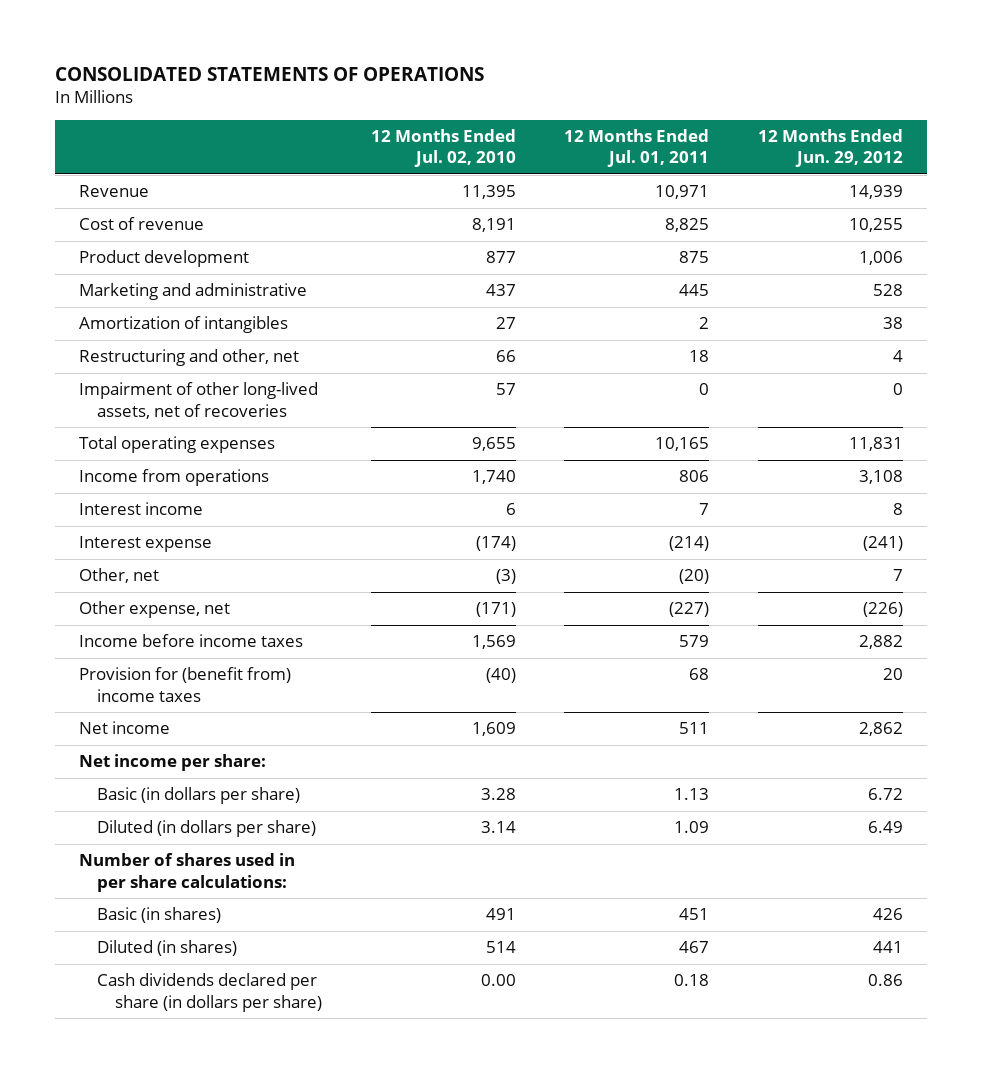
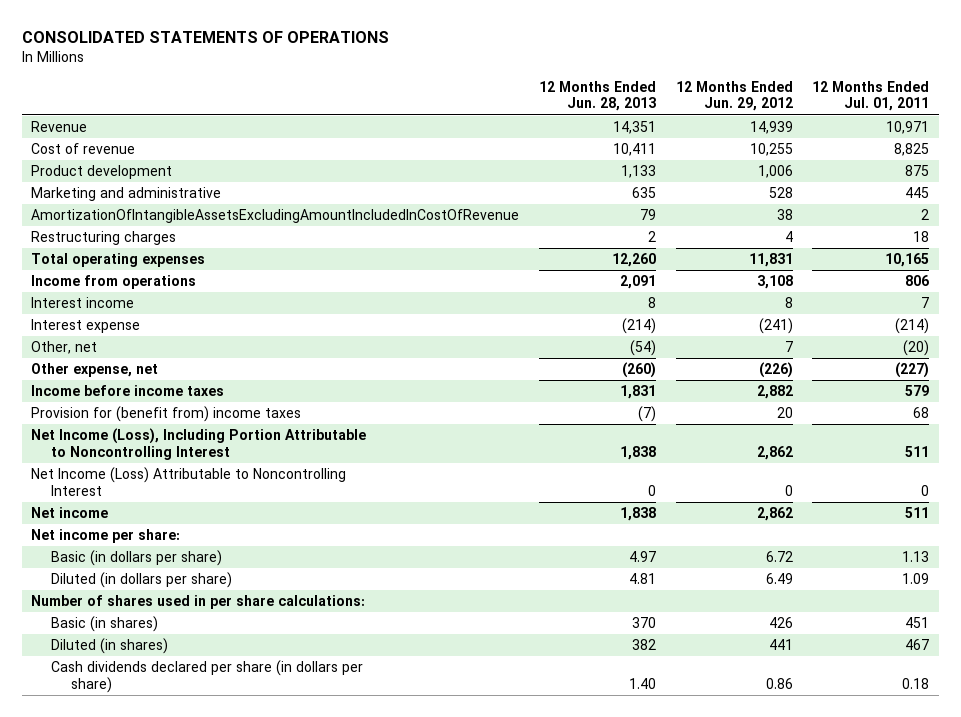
- | 12 Months Ended Jul. 02, 2010 | 12 Months Ended Jul. 01, 2011 | 12 Months Ended Jun. 29, 2012
+ | 12 Months Ended Jun. 28, 2013 | 12 Months Ended Jun. 29, 2012 | 12 Months Ended Jul. 01, 2011
- Amortization of intangibles | 27 | 2 | 38
- Restructuring and other, net | 66 | 18 | 4
- Impairment of other long-lived assets, net of recoveries | 57 | 0 | 0
+ AmortizationOfIntangibleAssetsExcludingAmountIncludedInCostOfRevenue | 79 | 38 | 2
+ Restructuring charges | 2 | 4 | 18
+ Net Income (Loss), Including Portion Attributable to Noncontrolling Interest | 1,838 | 2,862 | 511
+ Net Income (Loss) Attributable to Noncontrolling Interest | 0 | 0 | 0

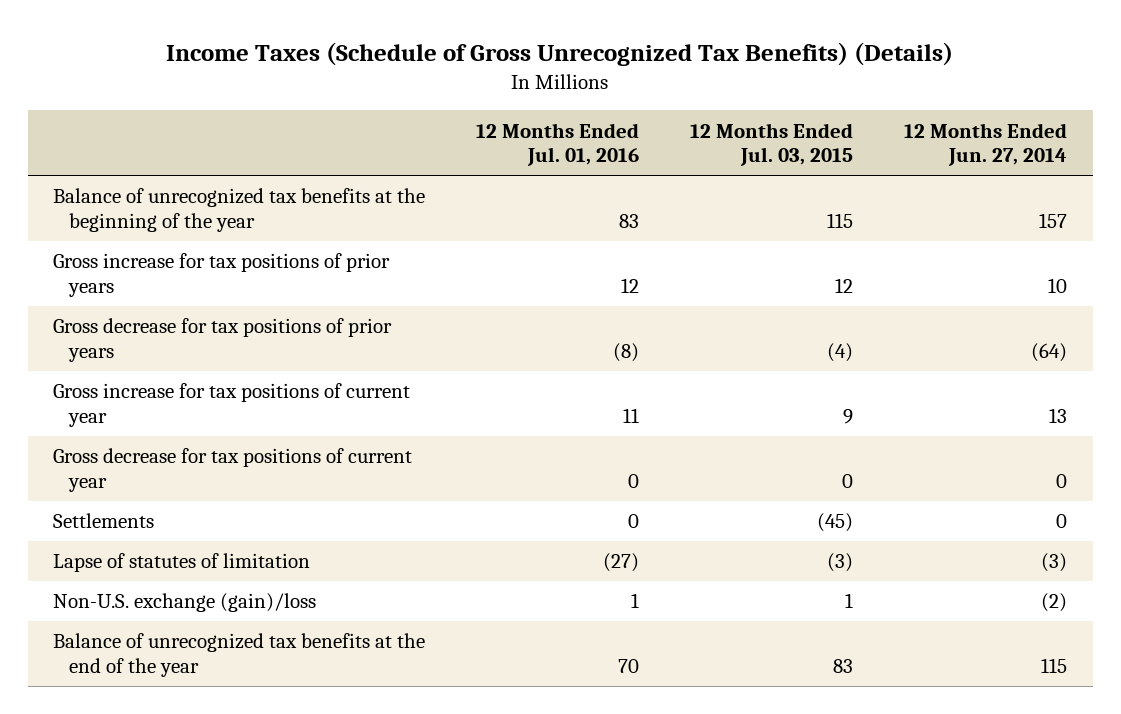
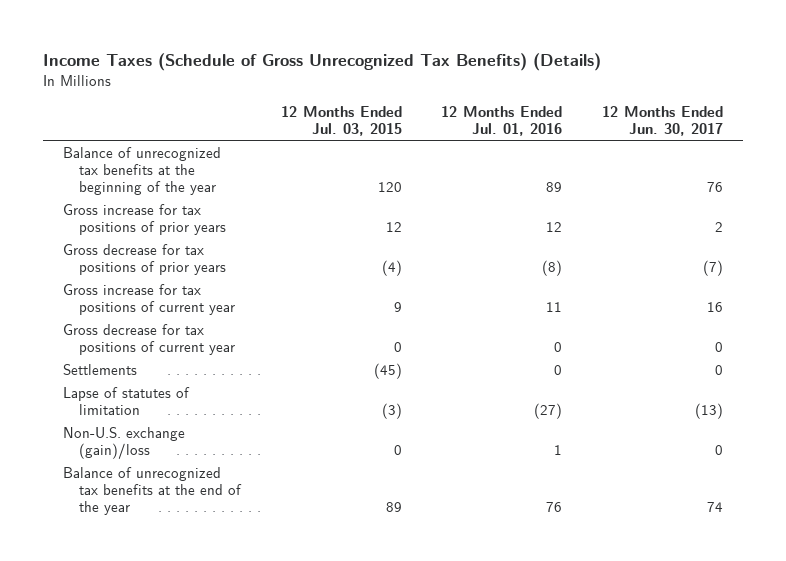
- | 12 Months Ended Jul. 01, 2016 | 12 Months Ended Jul. 03, 2015 | 12 Months Ended Jun. 27, 2014
+ | 12 Months Ended Jul. 03, 2015 | 12 Months Ended Jul. 01, 2016 | 12 Months Ended Jun. 30, 2017
- Balance of unrecognized tax benefits at the beginning of the year | 83 | 115 | 157
+ Balance of unrecognized tax benefits at the beginning of the year | 120 | 89 | 76
- Non-U.S. exchange (gain)/loss | 1 | 1 | (2)
- Balance of unrecognized tax benefits at the end of the year | 70 | 83 | 115
+ Non-U.S. exchange (gain)/loss | 0 | 1 | 0
+ Balance of unrecognized tax benefits at the end of the year | 89 | 76 | 74

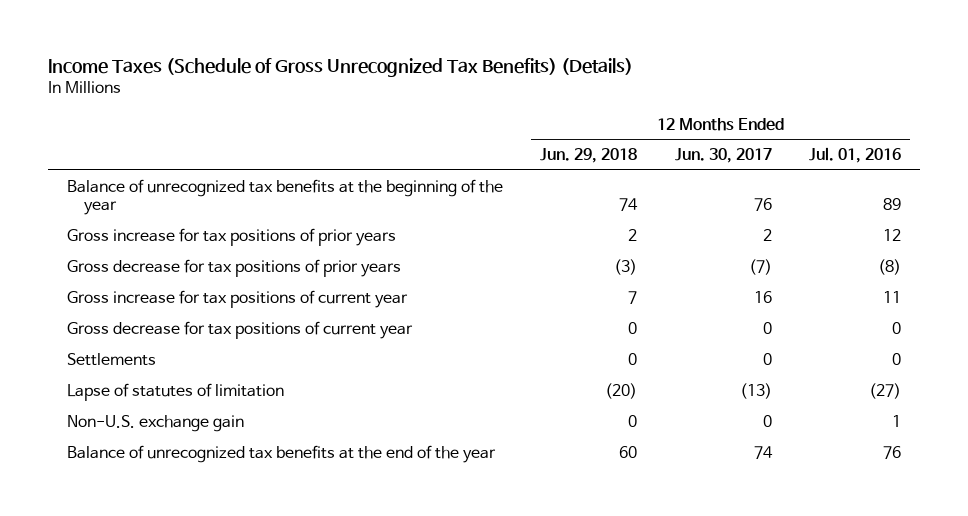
- | 12 Months Ended Jul. 03, 2015 | 12 Months Ended Jul. 01, 2016 | 12 Months Ended Jun. 30, 2017
+ | 12 Months Ended Jun. 29, 2018 | 12 Months Ended Jun. 30, 2017 | 12 Months Ended Jul. 01, 2016
- Non-U.S. exchange (gain)/loss | 0 | 1 | 0
+ Non-U.S. exchange gain | 0 | 0 | 1

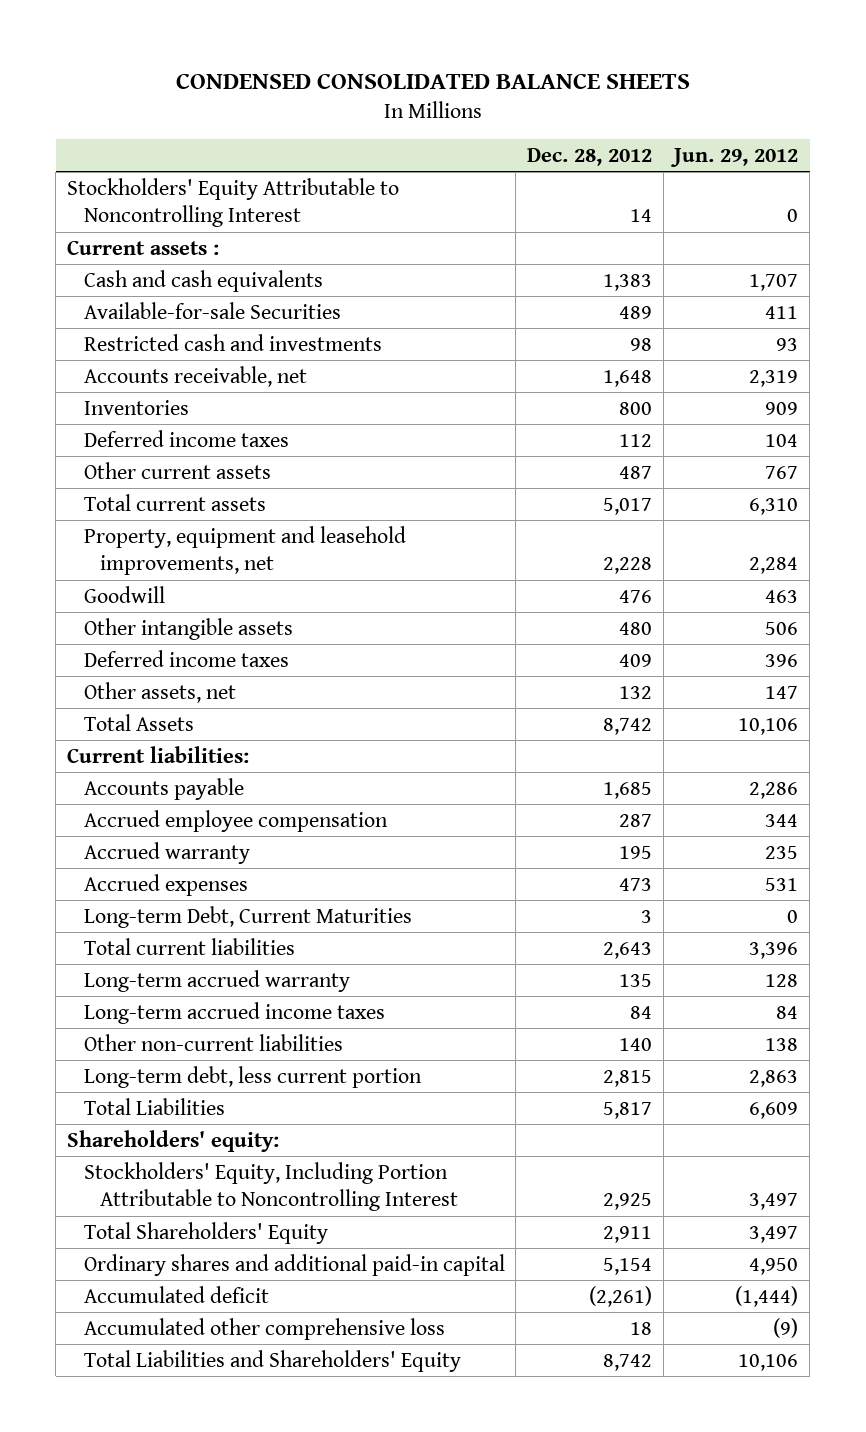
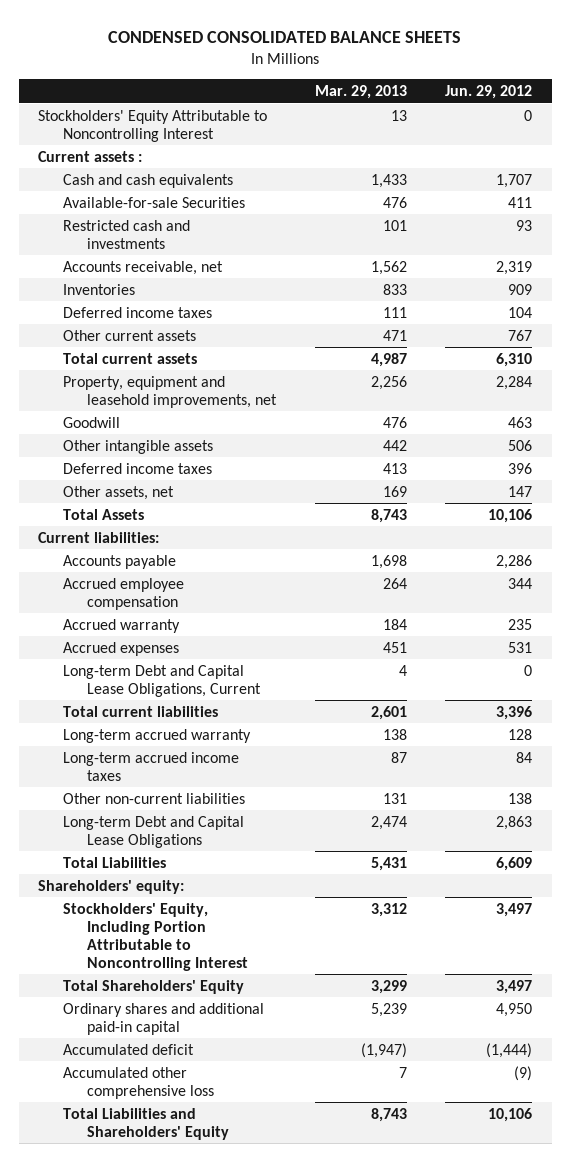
- | Dec. 28, 2012 | Jun. 29, 2012
+ | Mar. 29, 2013 | Jun. 29, 2012
- Long-term Debt, Current Maturities | 3 | 0
+ Long-term Debt and Capital Lease Obligations, Current | 4 | 0
- Long-term debt, less current portion | 2,815 | 2,863
+ Long-term Debt and Capital Lease Obligations | 2,474 | 2,863

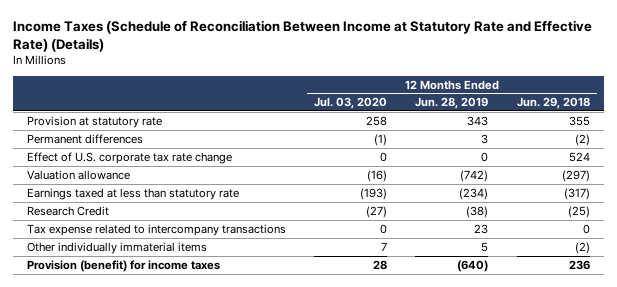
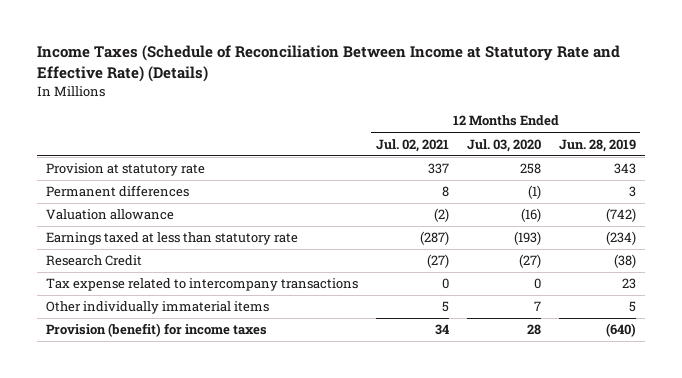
- | 12 Months Ended Jul. 03, 2020 | 12 Months Ended Jun. 28, 2019 | 12 Months Ended Jun. 29, 2018
+ | 12 Months Ended Jul. 02, 2021 | 12 Months Ended Jul. 03, 2020 | 12 Months Ended Jun. 28, 2019
- Effect of U.S. corporate tax rate change | 0 | 0 | 524

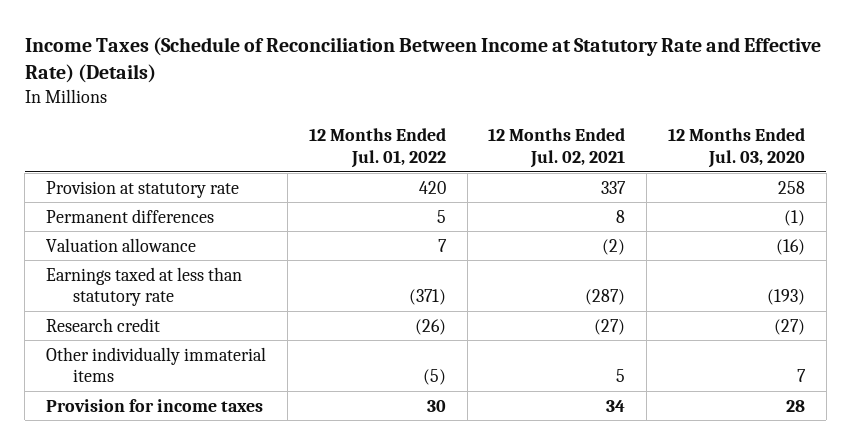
- | 12 Months Ended Jul. 02, 2021 | 12 Months Ended Jul. 03, 2020 | 12 Months Ended Jun. 28, 2019
+ | 12 Months Ended Jul. 01, 2022 | 12 Months Ended Jul. 02, 2021 | 12 Months Ended Jul. 03, 2020
- Research Credit | (27) | (27) | (38)
- Tax expense related to intercompany transactions | 0 | 0 | 23
+ Research credit | (26) | (27) | (27)
- Provision (benefit) for income taxes | 34 | 28 | (640)
+ Provision for income taxes | 30 | 34 | 28

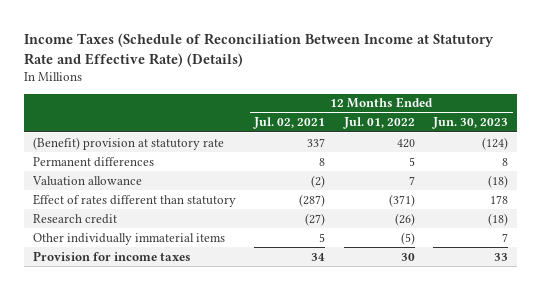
- | 12 Months Ended Jul. 01, 2022 | 12 Months Ended Jul. 02, 2021 | 12 Months Ended Jul. 03, 2020
+ | 12 Months Ended Jul. 02, 2021 | 12 Months Ended Jul. 01, 2022 | 12 Months Ended Jun. 30, 2023
- Provision at statutory rate | 420 | 337 | 258
+ (Benefit) provision at statutory rate | 337 | 420 | (124)
- Earnings taxed at less than statutory rate | (371) | (287) | (193)
+ Effect of rates different than statutory | (287) | (371) | 178

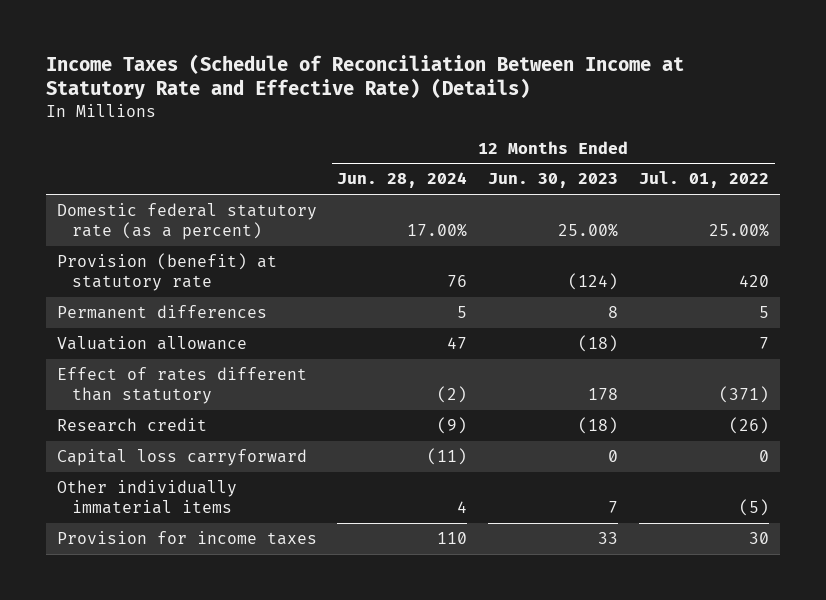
- | 12 Months Ended Jul. 02, 2021 | 12 Months Ended Jul. 01, 2022 | 12 Months Ended Jun. 30, 2023
+ | 12 Months Ended Jun. 28, 2024 | 12 Months Ended Jun. 30, 2023 | 12 Months Ended Jul. 01, 2022
- (Benefit) provision at statutory rate | 337 | 420 | (124)
+ Domestic federal statutory rate (as a percent) | 17.00% | 25.00% | 25.00%
+ Provision (benefit) at statutory rate | 76 | (124) | 420
+ Capital loss carryforward | (11) | 0 | 0

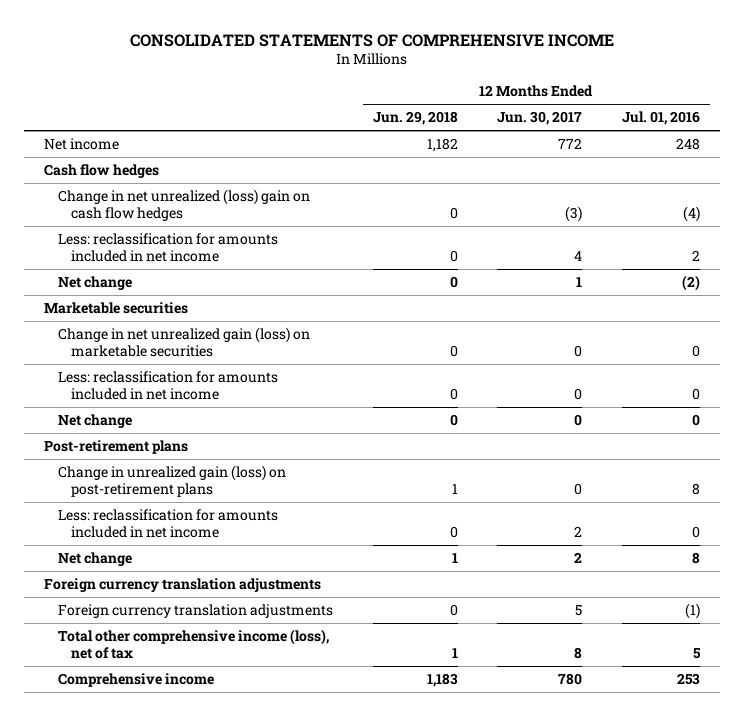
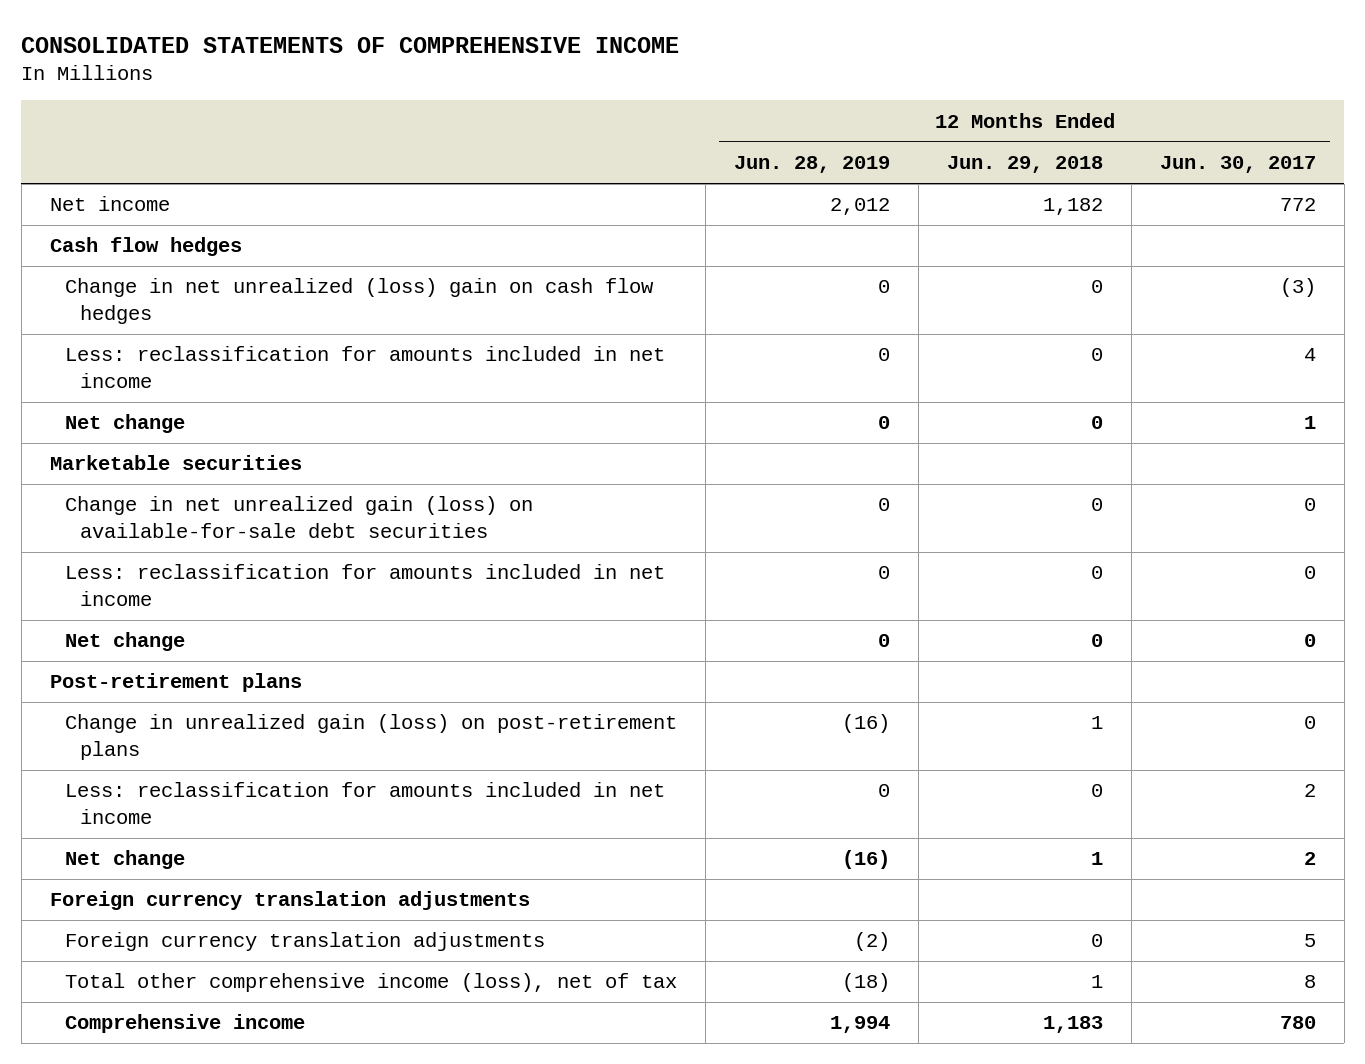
- | 12 Months Ended Jun. 29, 2018 | 12 Months Ended Jun. 30, 2017 | 12 Months Ended Jul. 01, 2016
+ | 12 Months Ended Jun. 28, 2019 | 12 Months Ended Jun. 29, 2018 | 12 Months Ended Jun. 30, 2017
- Change in net unrealized gain (loss) on marketable securities | 0 | 0 | 0
+ Change in net unrealized gain (loss) on available-for-sale debt securities | 0 | 0 | 0

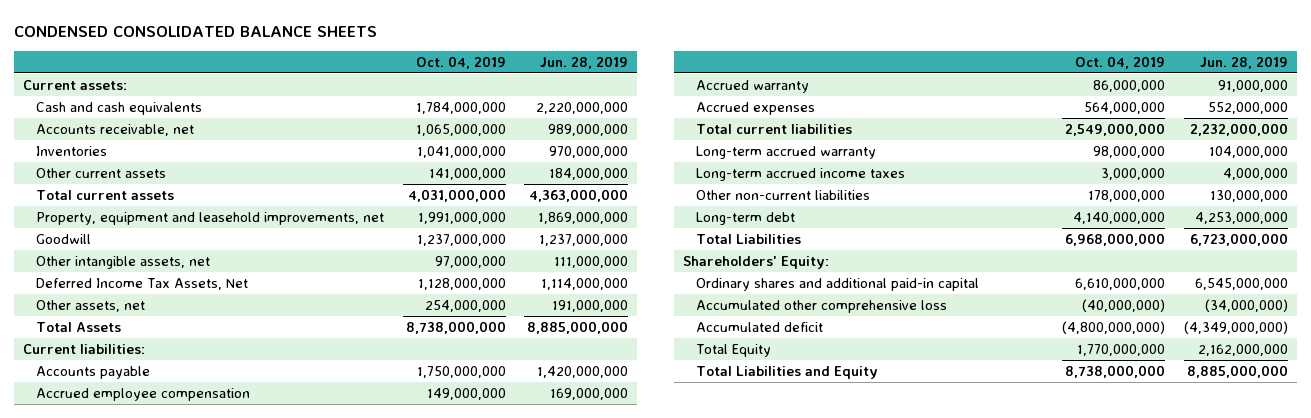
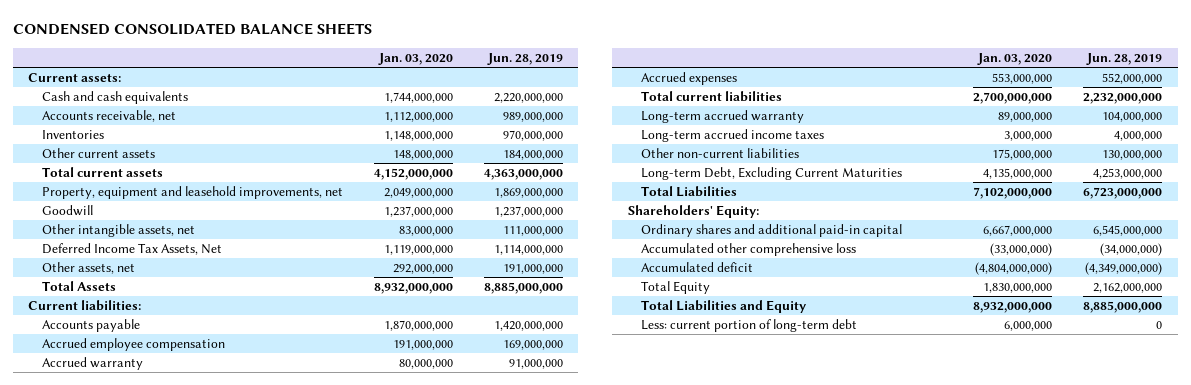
- | Oct. 04, 2019 | Jun. 28, 2019
+ | Jan. 03, 2020 | Jun. 28, 2019
- Long-term debt | 4,140,000,000 | 4,253,000,000
+ Long-term Debt, Excluding Current Maturities | 4,135,000,000 | 4,253,000,000
+ Less: current portion of long-term debt | 6,000,000 | 0

